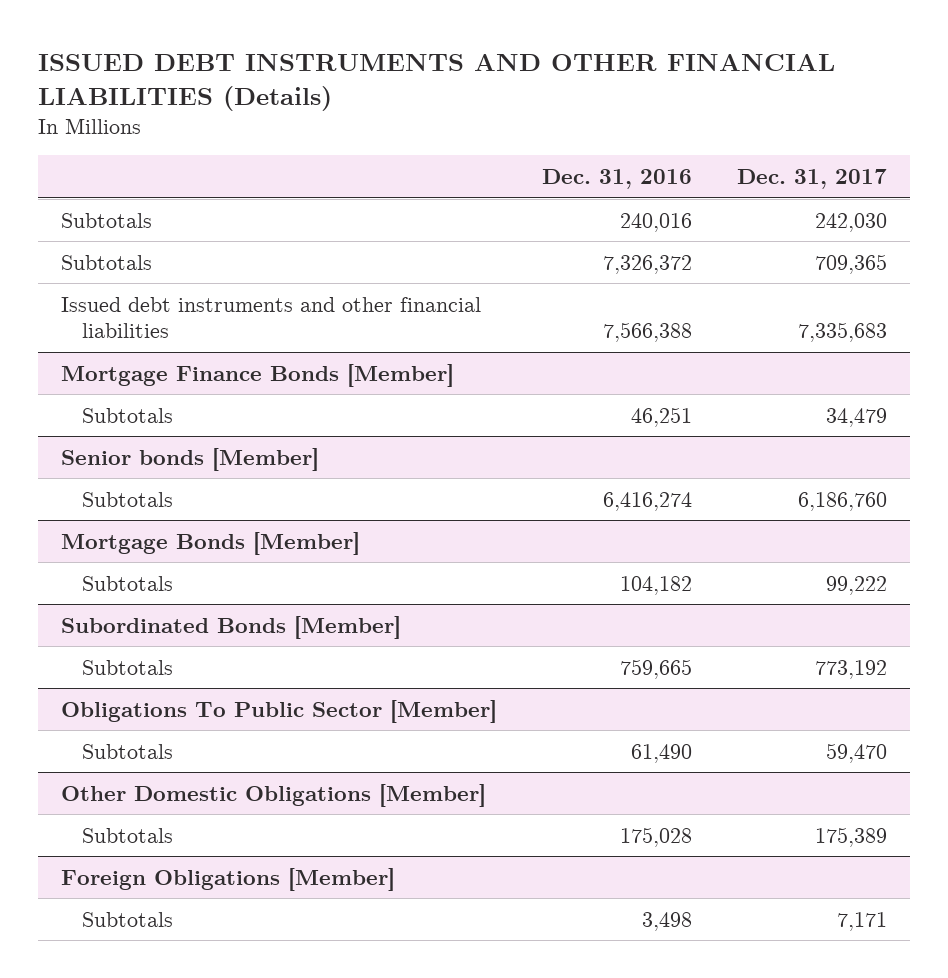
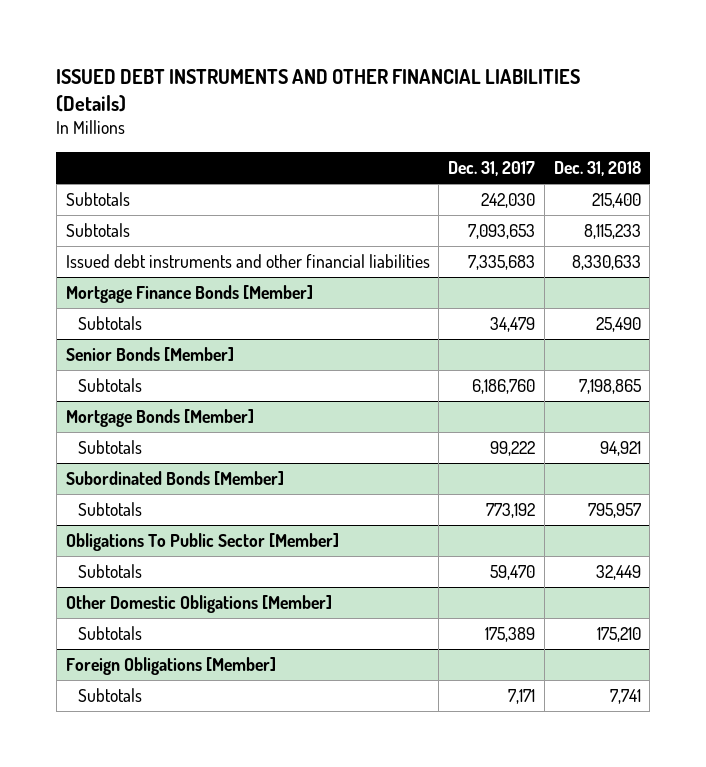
- | Dec. 31, 2016 | Dec. 31, 2017
+ | Dec. 31, 2017 | Dec. 31, 2018
- Subtotals | 7,326,372 | 709,365
+ Subtotals | 7,093,653 | 8,115,233
- Senior bonds [Member]
+ Senior Bonds [Member]

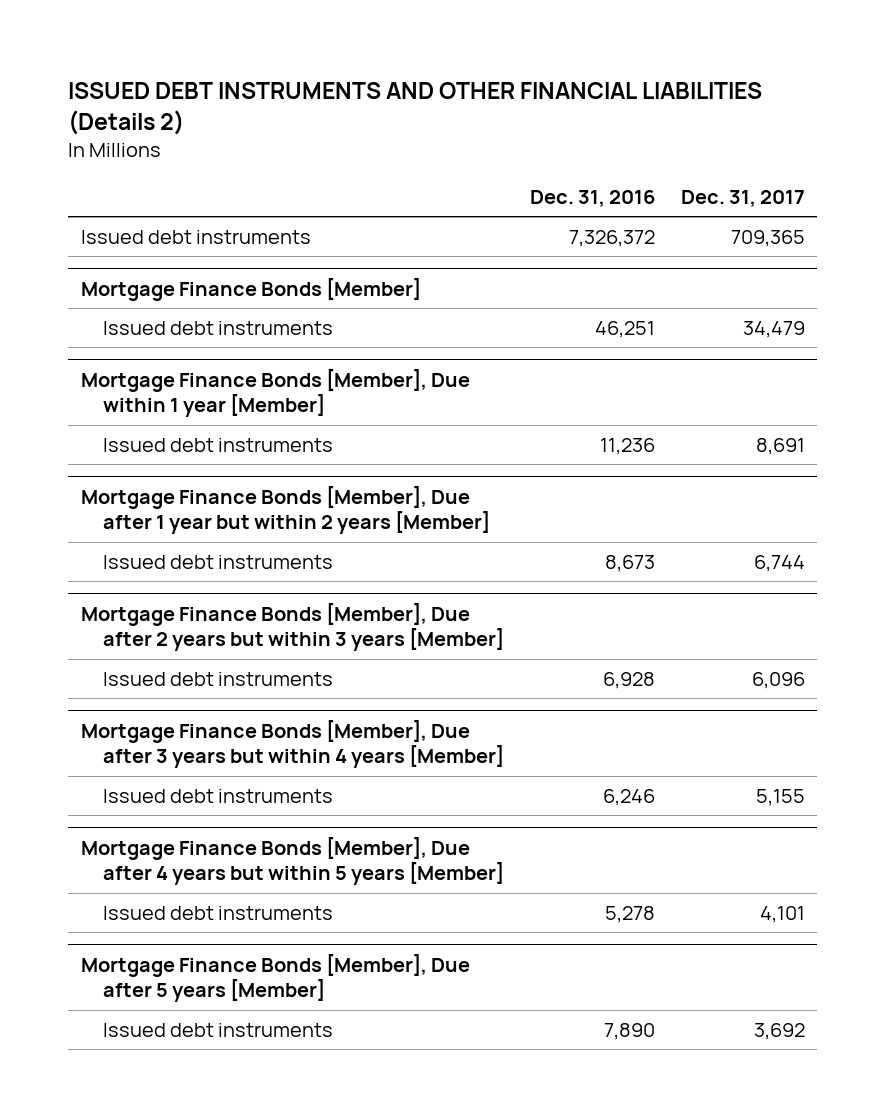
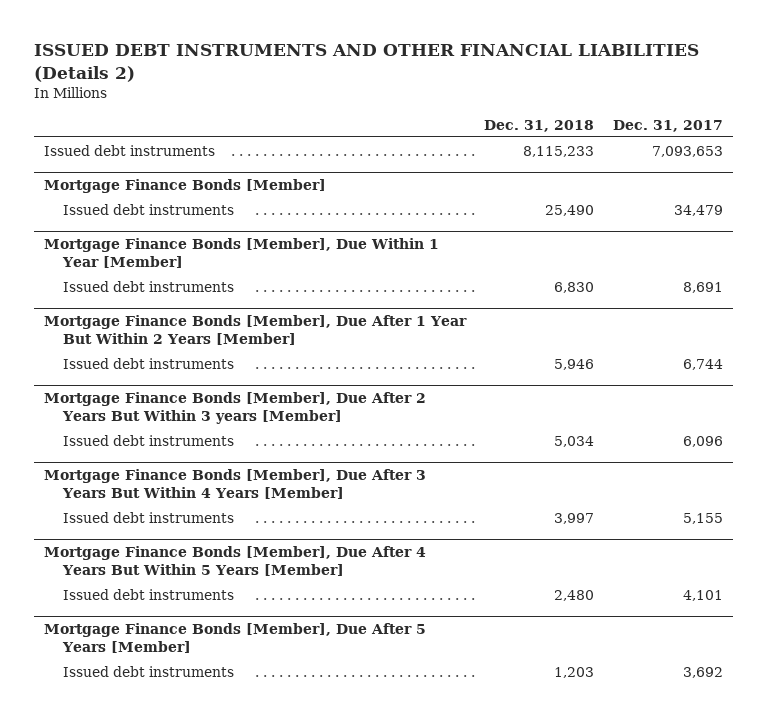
- | Dec. 31, 2016 | Dec. 31, 2017
+ | Dec. 31, 2018 | Dec. 31, 2017
- Issued debt instruments | 7,326,372 | 709,365
+ Issued debt instruments | 8,115,233 | 7,093,653
- Mortgage Finance Bonds [Member], Due within 1 year [Member]
+ Mortgage Finance Bonds [Member], Due Within 1 Year [Member]
- Mortgage Finance Bonds [Member], Due after 1 year but within 2 years [Member]
+ Mortgage Finance Bonds [Member], Due After 1 Year But Within 2 Years [Member]
- Mortgage Finance Bonds [Member], Due after 2 years but within 3 years [Member]
+ Mortgage Finance Bonds [Member], Due After 2 Years But Within 3 years [Member]
- Mortgage Finance Bonds [Member], Due after 3 years but within 4 years [Member]
+ Mortgage Finance Bonds [Member], Due After 3 Years But Within 4 Years [Member]
- Mortgage Finance Bonds [Member], Due after 4 years but within 5 years [Member]
+ Mortgage Finance Bonds [Member], Due After 4 Years But Within 5 Years [Member]
- Mortgage Finance Bonds [Member], Due after 5 years [Member]
+ Mortgage Finance Bonds [Member], Due After 5 Years [Member]

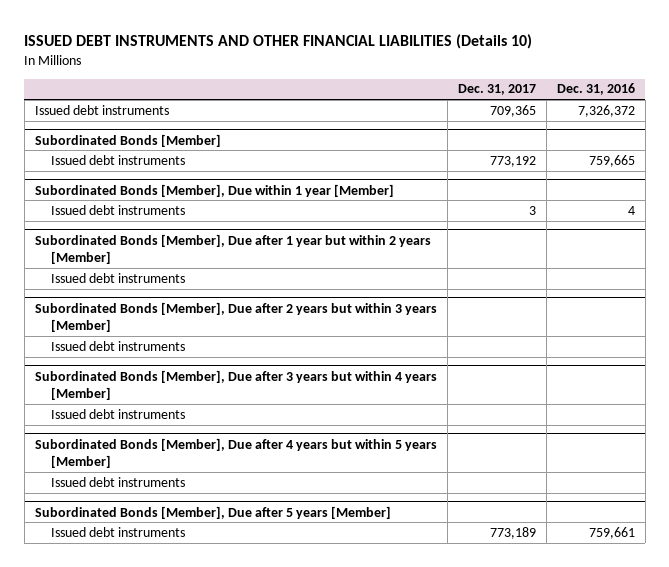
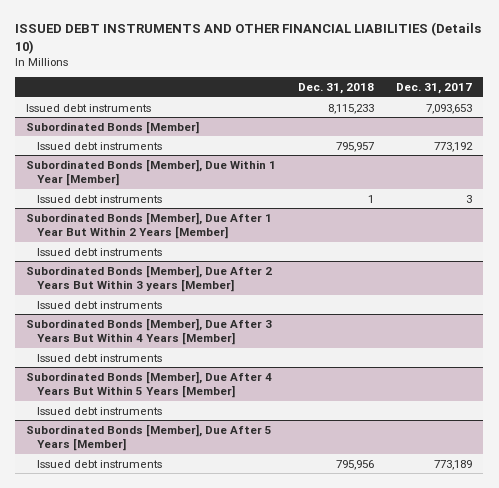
- | Dec. 31, 2017 | Dec. 31, 2016
+ | Dec. 31, 2018 | Dec. 31, 2017
- Issued debt instruments | 709,365 | 7,326,372
+ Issued debt instruments | 8,115,233 | 7,093,653
- Subordinated Bonds [Member], Due within 1 year [Member]
+ Subordinated Bonds [Member], Due Within 1 Year [Member]
- Subordinated Bonds [Member], Due after 1 year but within 2 years [Member]
+ Subordinated Bonds [Member], Due After 1 Year But Within 2 Years [Member]
- Subordinated Bonds [Member], Due after 2 years but within 3 years [Member]
+ Subordinated Bonds [Member], Due After 2 Years But Within 3 years [Member]
- Subordinated Bonds [Member], Due after 3 years but within 4 years [Member]
+ Subordinated Bonds [Member], Due After 3 Years But Within 4 Years [Member]
- Subordinated Bonds [Member], Due after 4 years but within 5 years [Member]
+ Subordinated Bonds [Member], Due After 4 Years But Within 5 Years [Member]
- Subordinated Bonds [Member], Due after 5 years [Member]
+ Subordinated Bonds [Member], Due After 5 Years [Member]

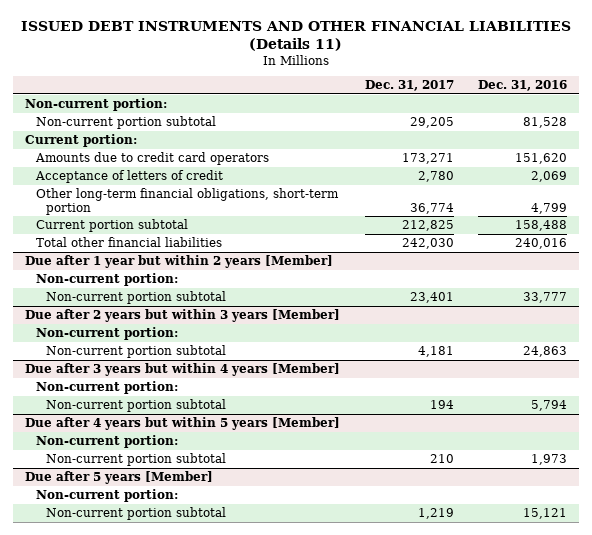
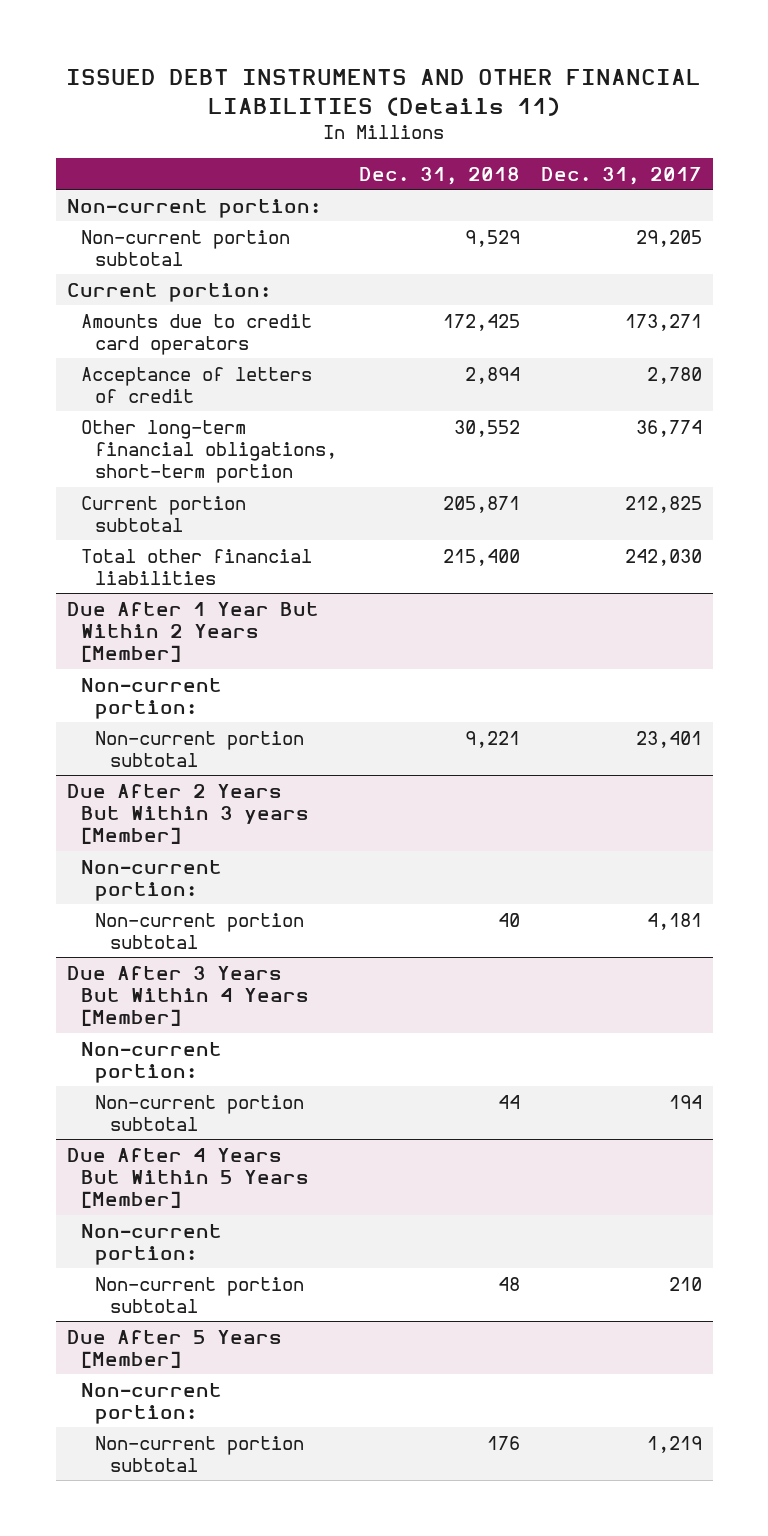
- | Dec. 31, 2017 | Dec. 31, 2016
+ | Dec. 31, 2018 | Dec. 31, 2017
- Due after 1 year but within 2 years [Member]
+ Due After 1 Year But Within 2 Years [Member]
- Due after 2 years but within 3 years [Member]
+ Due After 2 Years But Within 3 years [Member]
- Due after 3 years but within 4 years [Member]
+ Due After 3 Years But Within 4 Years [Member]
- Due after 4 years but within 5 years [Member]
+ Due After 4 Years But Within 5 Years [Member]
- Due after 5 years [Member]
+ Due After 5 Years [Member]

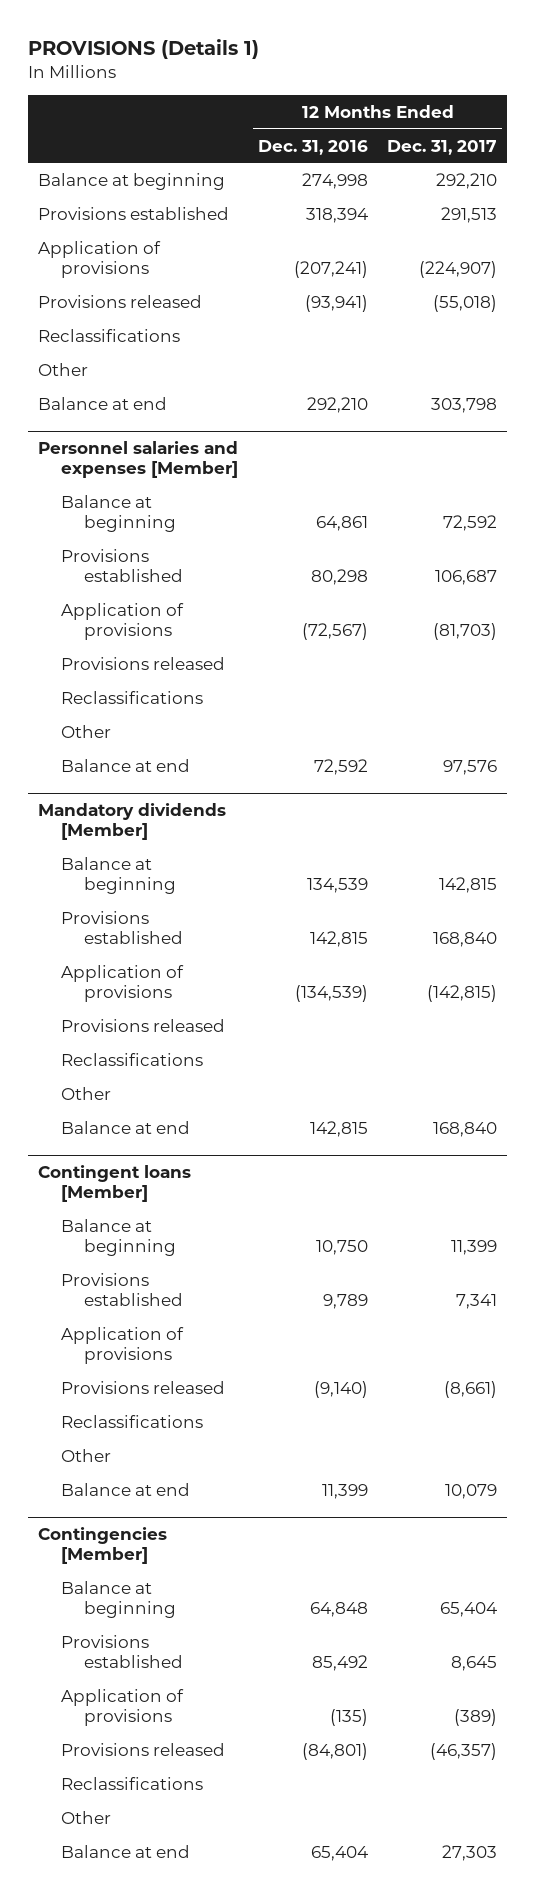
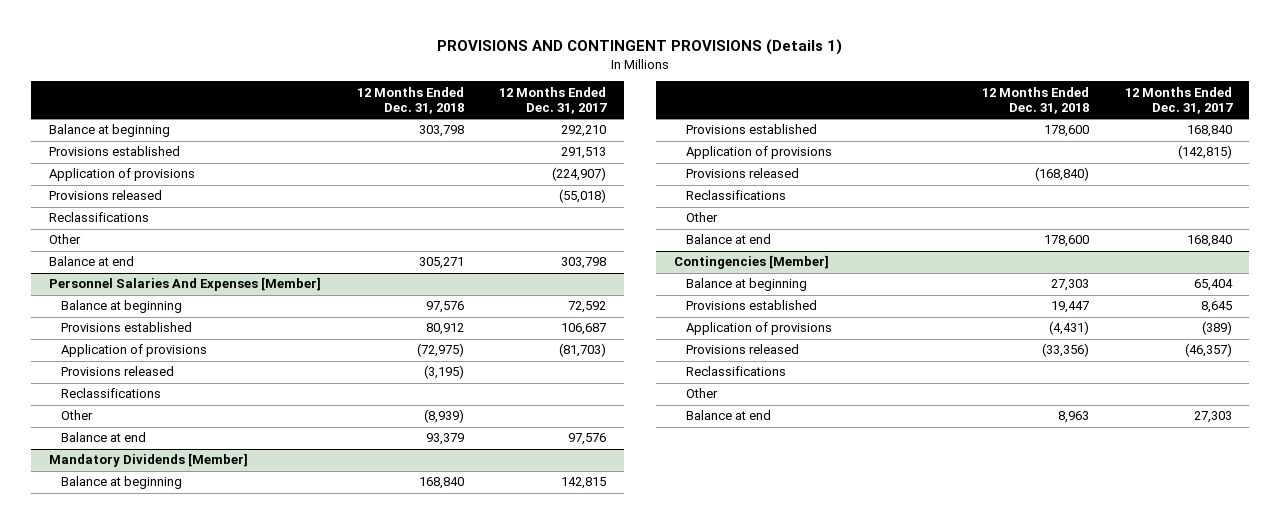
- PROVISIONS (Details 1)
+ PROVISIONS AND CONTINGENT PROVISIONS (Details 1)
- | 12 Months Ended Dec. 31, 2016 | 12 Months Ended Dec. 31, 2017
+ | 12 Months Ended Dec. 31, 2018 | 12 Months Ended Dec. 31, 2017
- Personnel salaries and expenses [Member]
+ Personnel Salaries And Expenses [Member]
- Mandatory dividends [Member]
+ Mandatory Dividends [Member]
- Contingent loans [Member]
- Balance at beginning | 10,750 | 11,399
- Provisions established | 9,789 | 7,341
- Application of provisions
- Provisions released | (9,140) | (8,661)
- Reclassifications
- Other
- Balance at end | 11,399 | 10,079

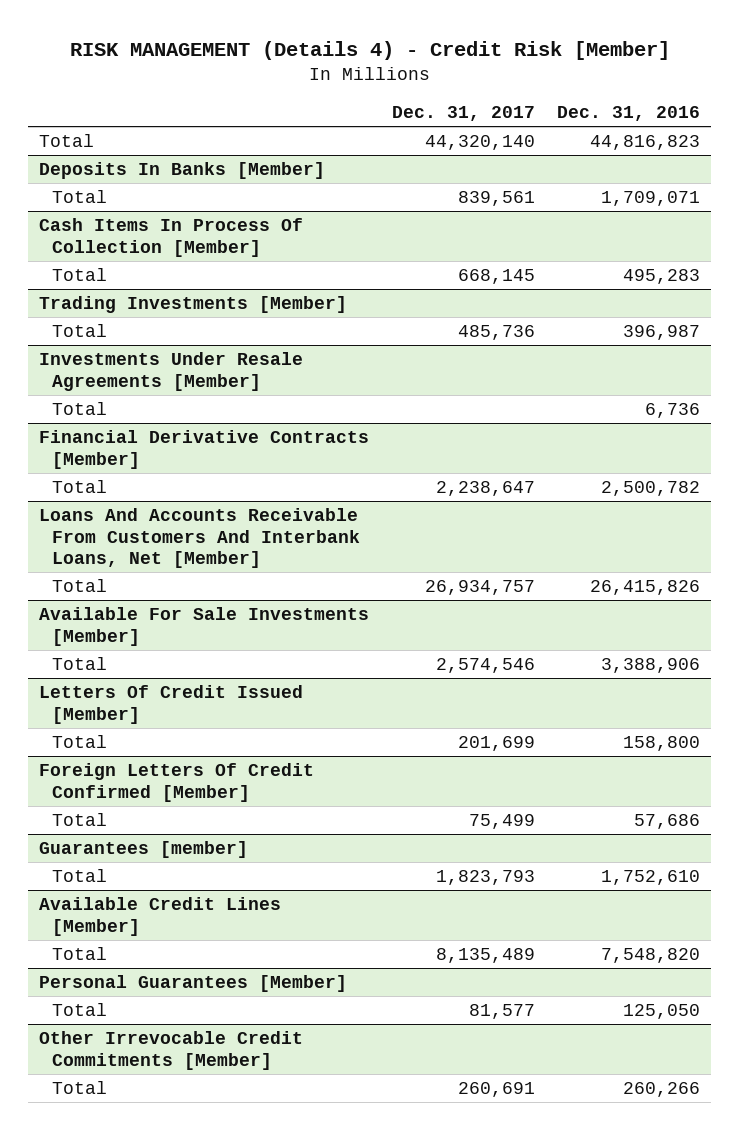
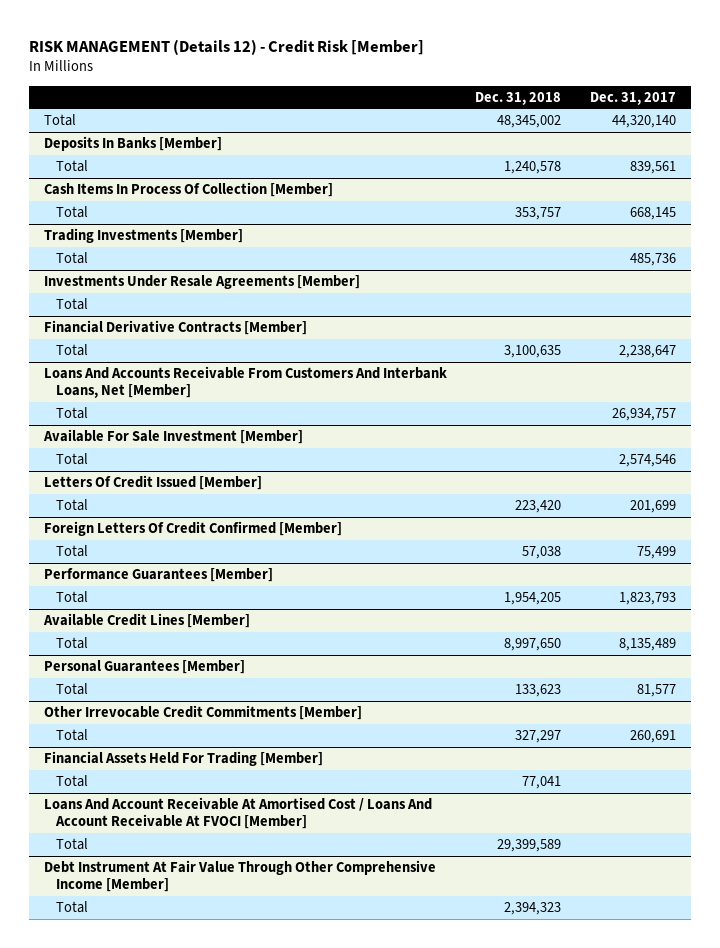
- RISK MANAGEMENT (Details 4) - Credit Risk [Member]
+ RISK MANAGEMENT (Details 12) - Credit Risk [Member]
- | Dec. 31, 2017 | Dec. 31, 2016
+ | Dec. 31, 2018 | Dec. 31, 2017
- Available For Sale Investments [Member]
+ Available For Sale Investment [Member]
- Guarantees [member]
+ Performance Guarantees [Member]
+ Financial Assets Held For Trading [Member]
+ Total | 77,041 |
+ Loans And Account Receivable At Amortised Cost / Loans And Account Receivable At FVOCI [Member]
+ Total | 29,399,589 |
+ Debt Instrument At Fair Value Through Other Comprehensive Income [Member]
+ Total | 2,394,323 |

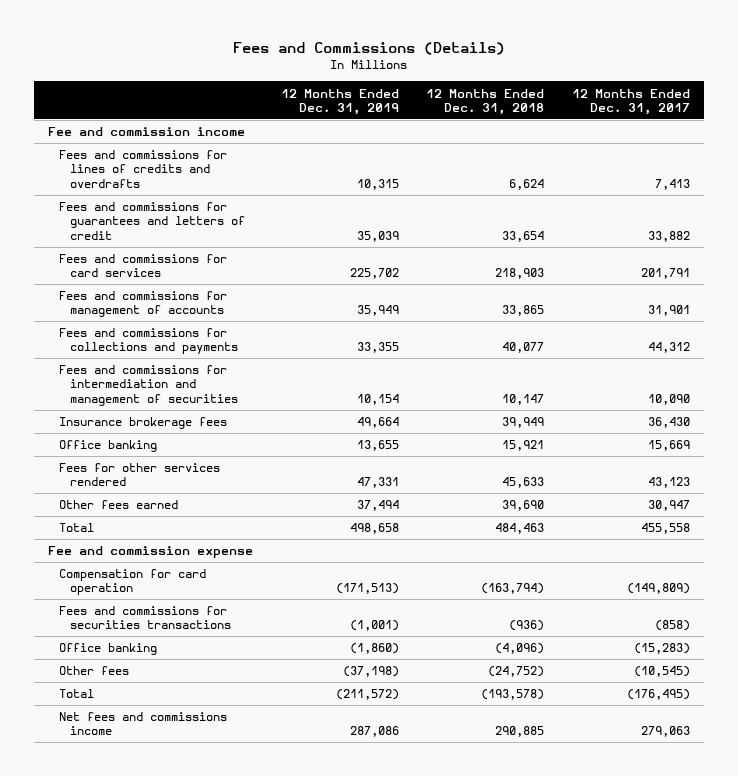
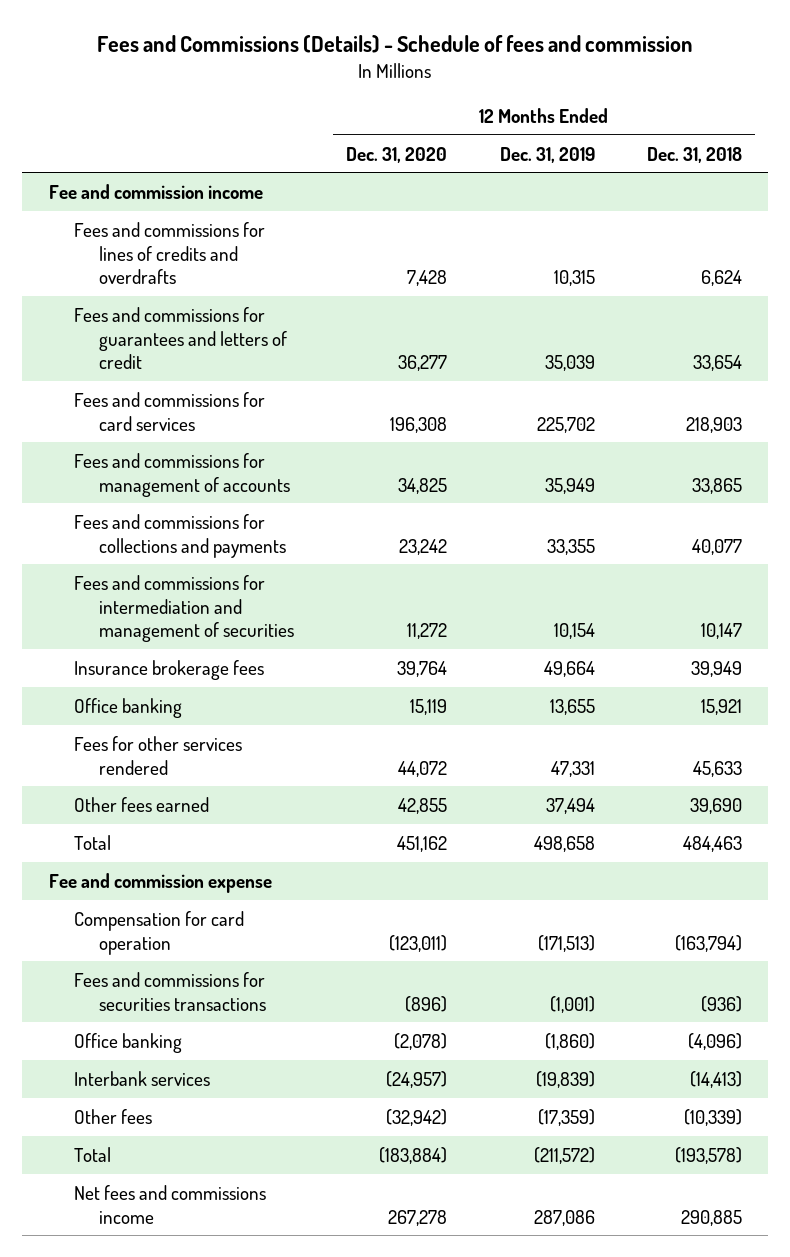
- Fees and Commissions (Details)
+ Fees and Commissions (Details) - Schedule of fees and commission
- | 12 Months Ended Dec. 31, 2019 | 12 Months Ended Dec. 31, 2018 | 12 Months Ended Dec. 31, 2017
+ | 12 Months Ended Dec. 31, 2020 | 12 Months Ended Dec. 31, 2019 | 12 Months Ended Dec. 31, 2018
- Other fees | (37,198) | (24,752) | (10,545)
+ Interbank services | (24,957) | (19,839) | (14,413)
+ Other fees | (32,942) | (17,359) | (10,339)

